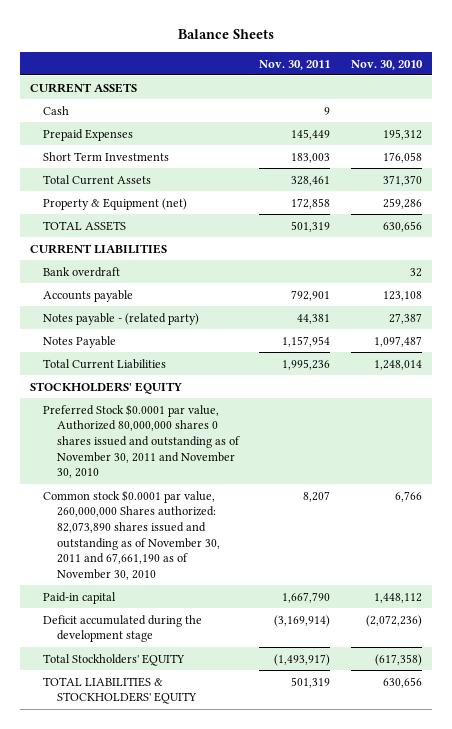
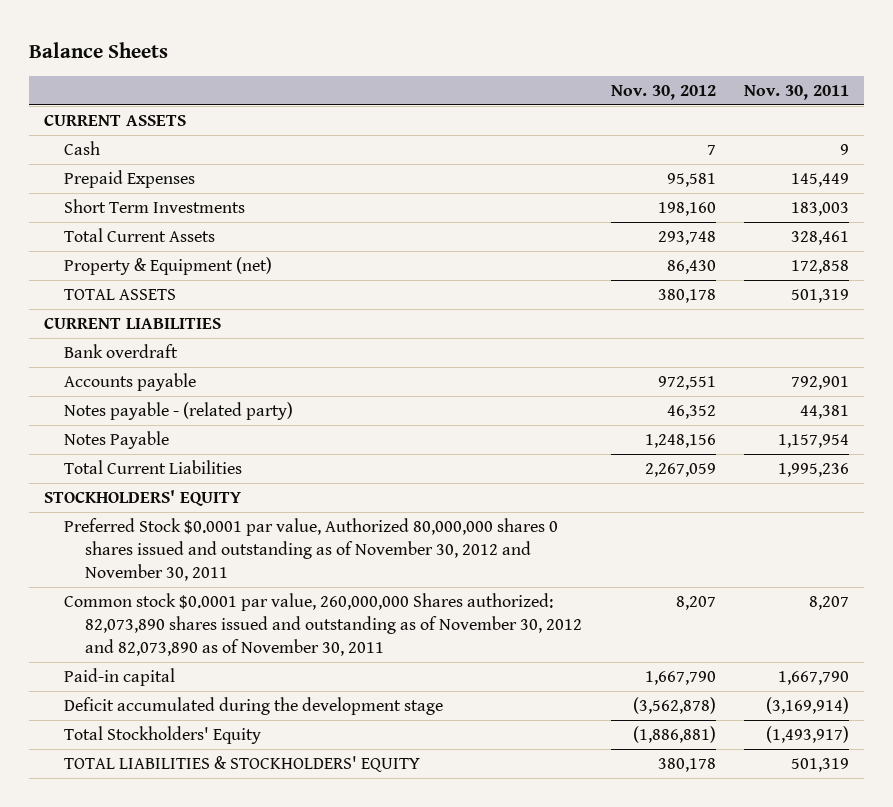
- | Nov. 30, 2011 | Nov. 30, 2010
+ | Nov. 30, 2012 | Nov. 30, 2011
- Preferred Stock $0.0001 par value, Authorized 80,000,000 shares 0 shares issued and outstanding as of November 30, 2011 and November 30, 2010
- Common stock $0.0001 par value, 260,000,000 Shares authorized: 82,073,890 shares issued and outstanding as of November 30, 2011 and 67,661,190 as of November 30, 2010 | 8,207 | 6,766
+ Preferred Stock $0.0001 par value, Authorized 80,000,000 shares 0 shares issued and outstanding as of November 30, 2012 and November 30, 2011
+ Common stock $0.0001 par value, 260,000,000 Shares authorized: 82,073,890 shares issued and outstanding as of November 30, 2012 and 82,073,890 as of November 30, 2011 | 8,207 | 8,207
- Total Stockholders' EQUITY | (1,493,917) | (617,358)
+ Total Stockholders' Equity | (1,886,881) | (1,493,917)

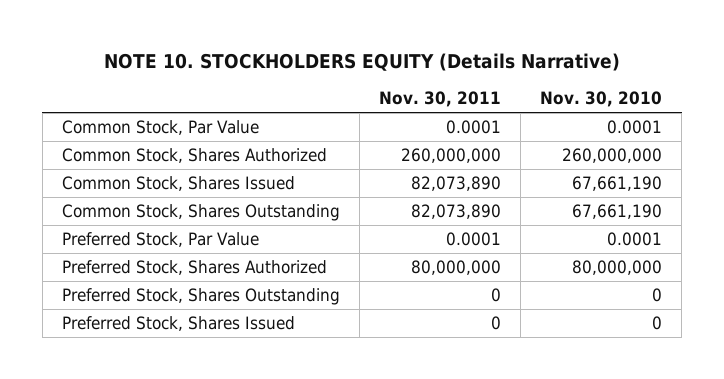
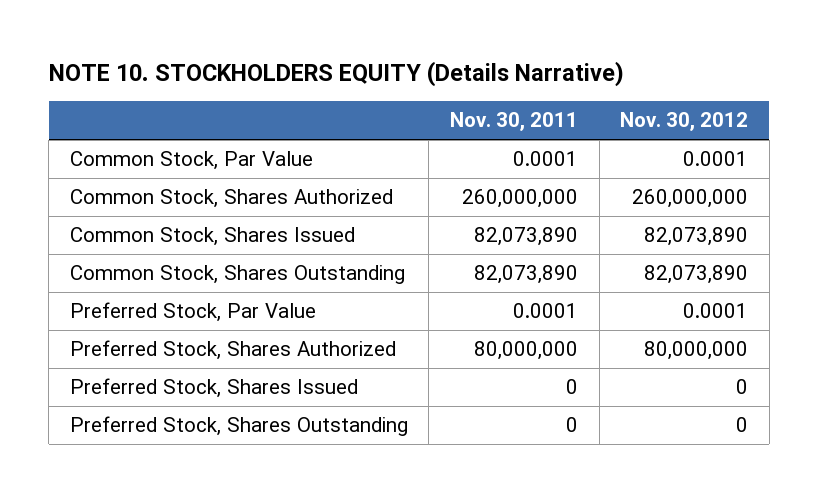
- | Nov. 30, 2011 | Nov. 30, 2010
+ | Nov. 30, 2011 | Nov. 30, 2012
moved down: Preferred Stock, Shares Outstanding | 0 | 0

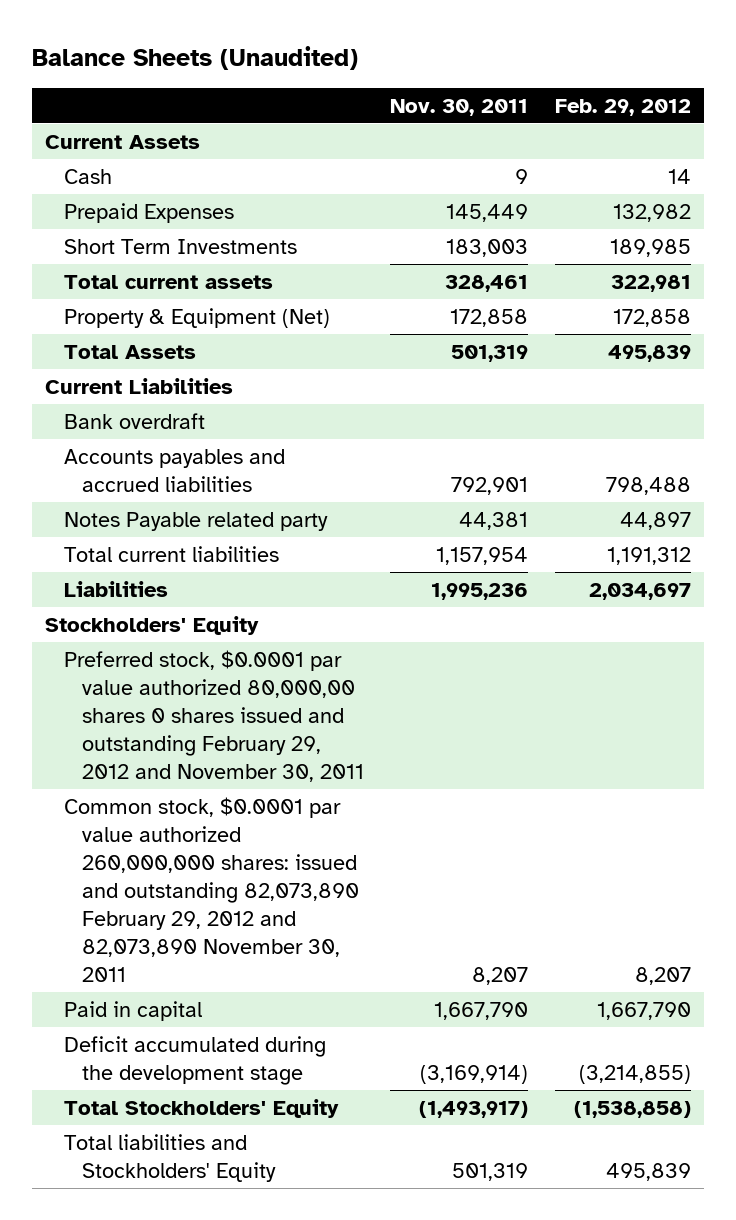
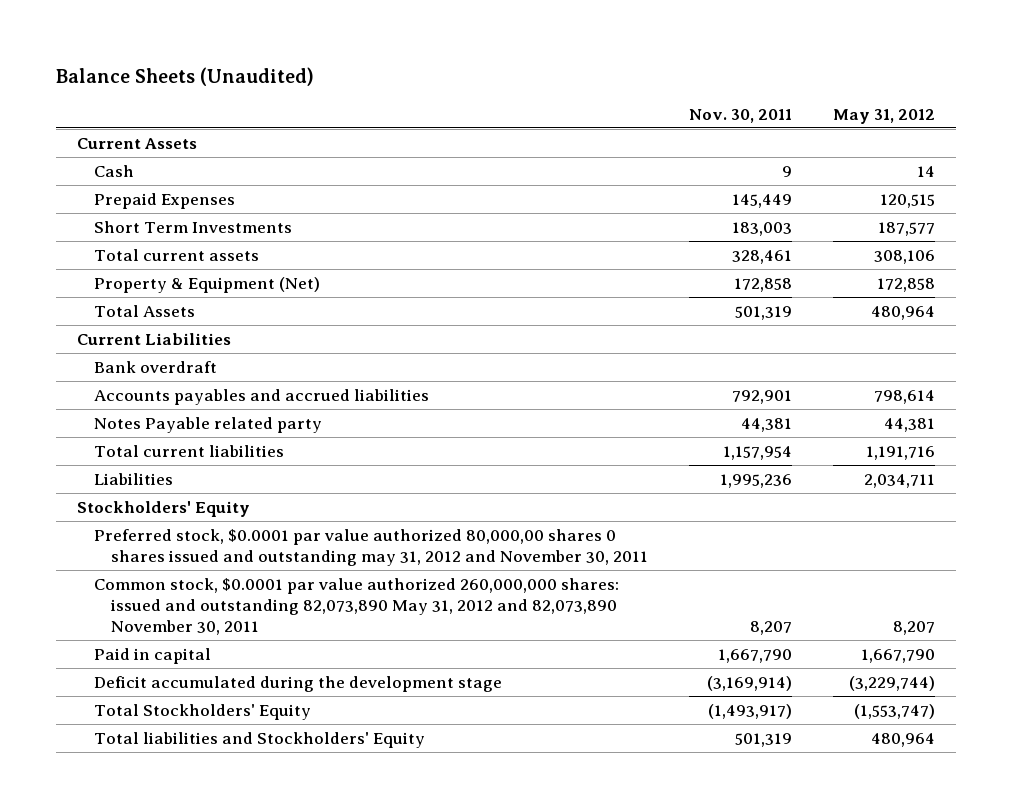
- | Nov. 30, 2011 | Feb. 29, 2012
+ | Nov. 30, 2011 | May 31, 2012
- Preferred stock, $0.0001 par value authorized 80,000,00 shares 0 shares issued and outstanding February 29, 2012 and November 30, 2011
- Common stock, $0.0001 par value authorized 260,000,000 shares: issued and outstanding 82,073,890 February 29, 2012 and 82,073,890 November 30, 2011 | 8,207 | 8,207
+ Preferred stock, $0.0001 par value authorized 80,000,00 shares 0 shares issued and outstanding may 31, 2012 and November 30, 2011
+ Common stock, $0.0001 par value authorized 260,000,000 shares: issued and outstanding 82,073,890 May 31, 2012 and 82,073,890 November 30, 2011 | 8,207 | 8,207

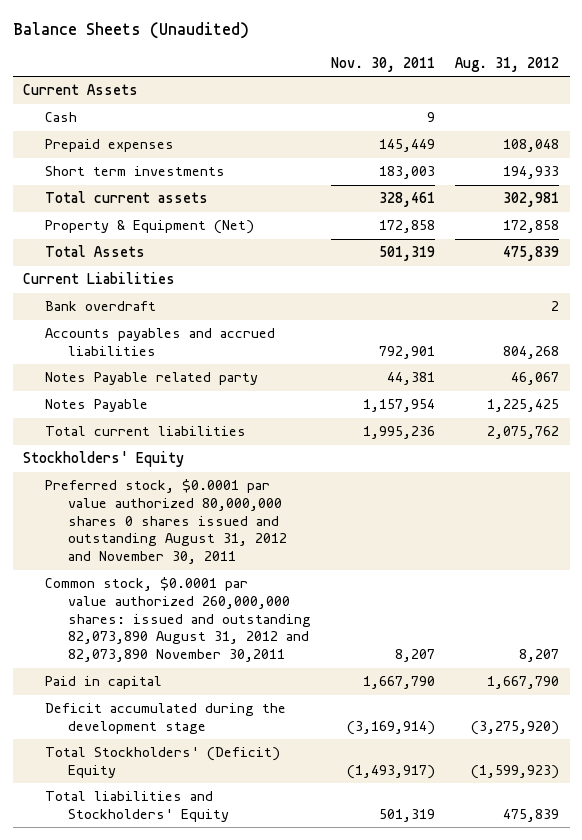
- | Nov. 30, 2011 | May 31, 2012
+ | Nov. 30, 2011 | Aug. 31, 2012
- Prepaid Expenses | 145,449 | 120,515
- Short Term Investments | 183,003 | 187,577
+ Prepaid expenses | 145,449 | 108,048
+ Short term investments | 183,003 | 194,933
- Total current liabilities | 1,157,954 | 1,191,716
- Liabilities | 1,995,236 | 2,034,711
+ Notes Payable | 1,157,954 | 1,225,425
+ Total current liabilities | 1,995,236 | 2,075,762
- Preferred stock, $0.0001 par value authorized 80,000,00 shares 0 shares issued and outstanding may 31, 2012 and November 30, 2011
- Common stock, $0.0001 par value authorized 260,000,000 shares: issued and outstanding 82,073,890 May 31, 2012 and 82,073,890 November 30, 2011 | 8,207 | 8,207
+ Preferred stock, $0.0001 par value authorized 80,000,000 shares 0 shares issued and outstanding August 31, 2012 and November 30, 2011
+ Common stock, $0.0001 par value authorized 260,000,000 shares: issued and outstanding 82,073,890 August 31, 2012 and 82,073,890 November 30,2011 | 8,207 | 8,207
- Total Stockholders' Equity | (1,493,917) | (1,553,747)
+ Total Stockholders' (Deficit) Equity | (1,493,917) | (1,599,923)

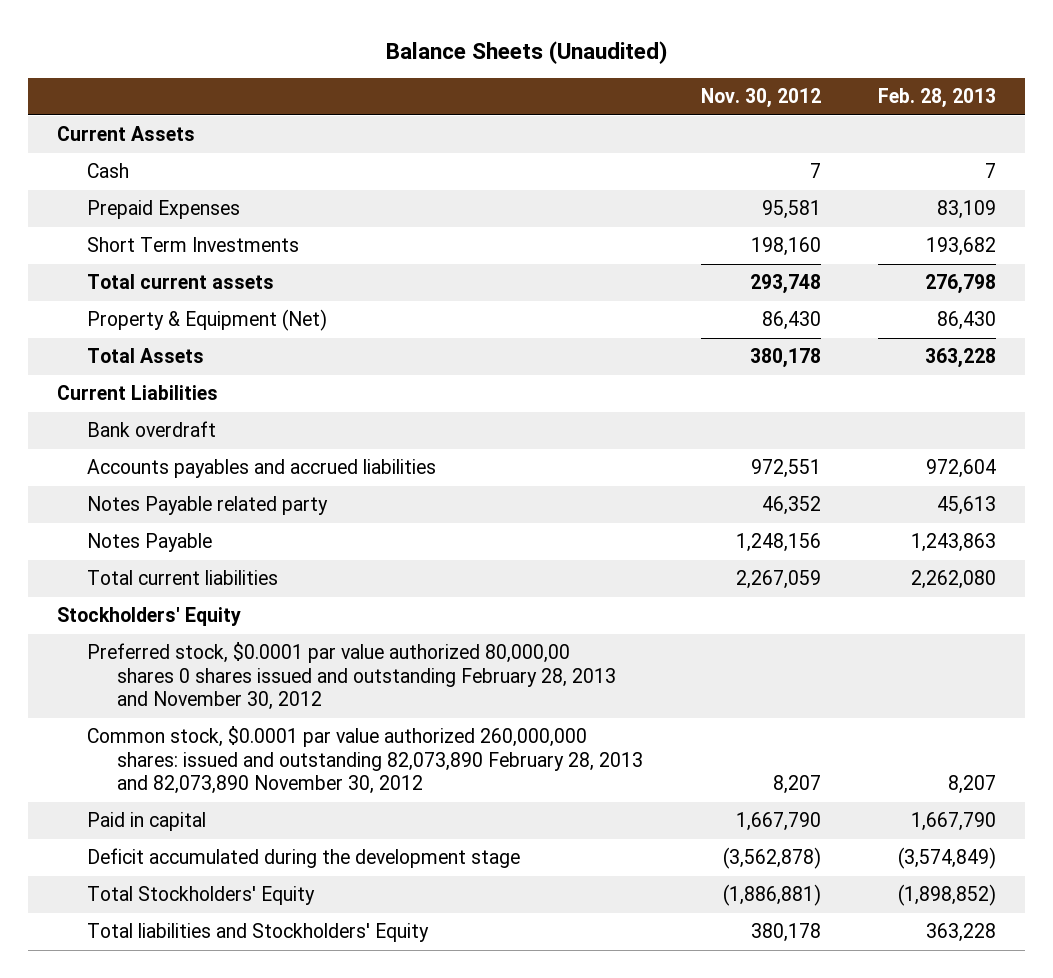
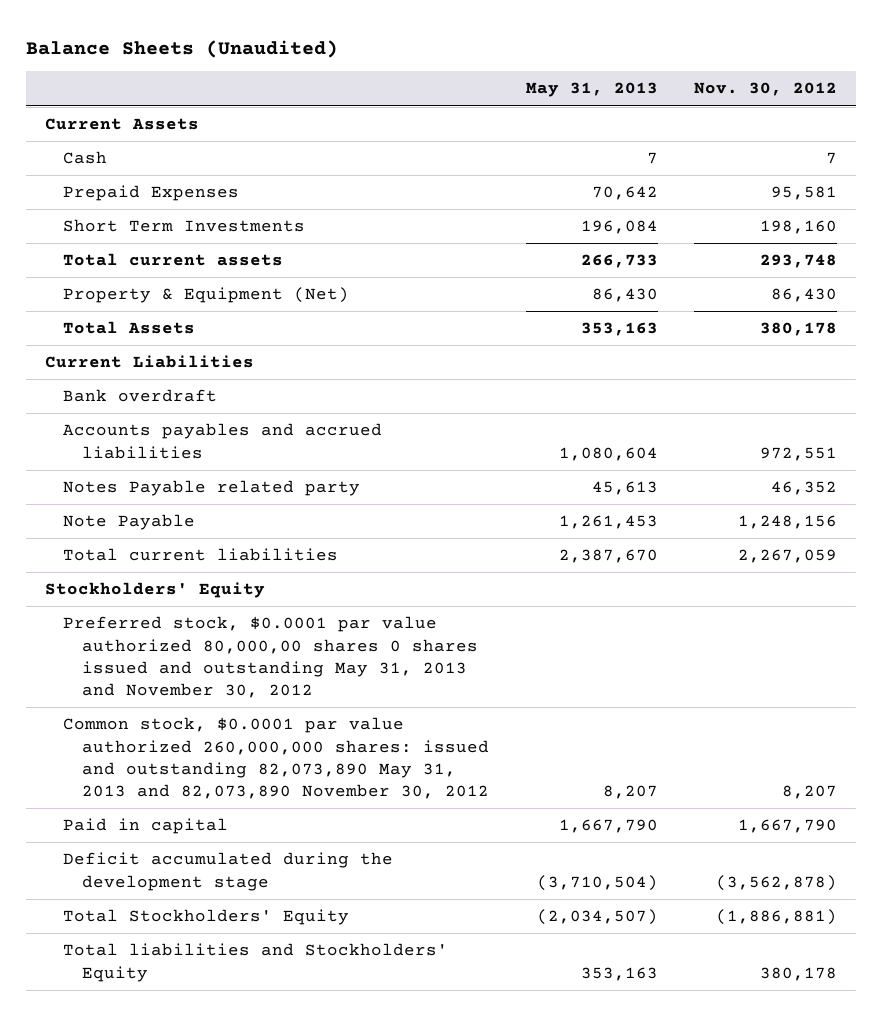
- | Nov. 30, 2012 | Feb. 28, 2013
+ | May 31, 2013 | Nov. 30, 2012
- Notes Payable | 1,248,156 | 1,243,863
+ Note Payable | 1,261,453 | 1,248,156
- Preferred stock, $0.0001 par value authorized 80,000,00 shares 0 shares issued and outstanding February 28, 2013 and November 30, 2012
- Common stock, $0.0001 par value authorized 260,000,000 shares: issued and outstanding 82,073,890 February 28, 2013 and 82,073,890 November 30, 2012 | 8,207 | 8,207
+ Preferred stock, $0.0001 par value authorized 80,000,00 shares 0 shares issued and outstanding May 31, 2013 and November 30, 2012
+ Common stock, $0.0001 par value authorized 260,000,000 shares: issued and outstanding 82,073,890 May 31, 2013 and 82,073,890 November 30, 2012 | 8,207 | 8,207

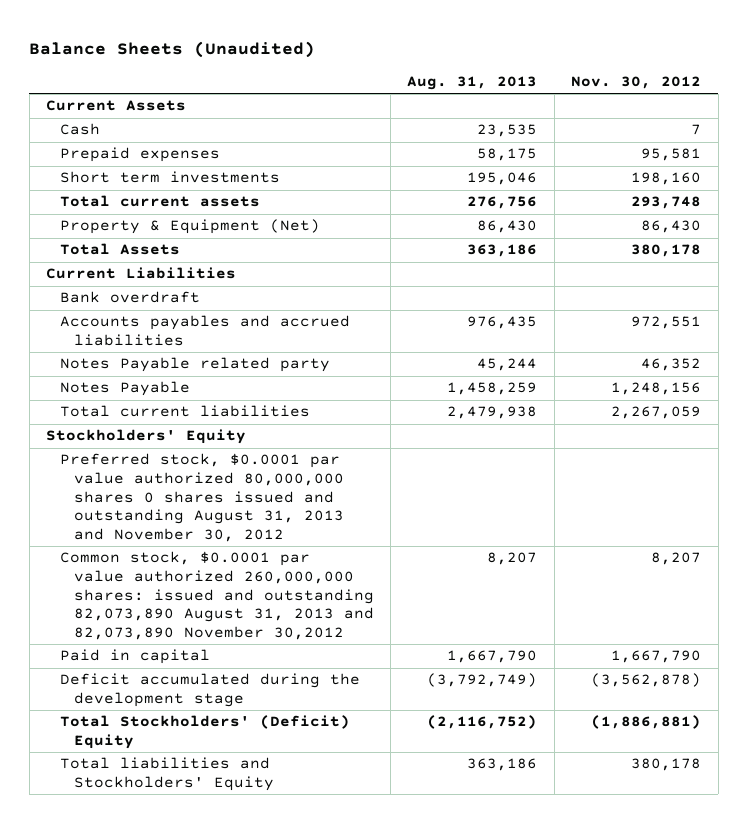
- | May 31, 2013 | Nov. 30, 2012
+ | Aug. 31, 2013 | Nov. 30, 2012
- Prepaid Expenses | 70,642 | 95,581
- Short Term Investments | 196,084 | 198,160
+ Prepaid expenses | 58,175 | 95,581
+ Short term investments | 195,046 | 198,160
- Note Payable | 1,261,453 | 1,248,156
+ Notes Payable | 1,458,259 | 1,248,156
- Preferred stock, $0.0001 par value authorized 80,000,00 shares 0 shares issued and outstanding May 31, 2013 and November 30, 2012
- Common stock, $0.0001 par value authorized 260,000,000 shares: issued and outstanding 82,073,890 May 31, 2013 and 82,073,890 November 30, 2012 | 8,207 | 8,207
+ Preferred stock, $0.0001 par value authorized 80,000,000 shares 0 shares issued and outstanding August 31, 2013 and November 30, 2012
+ Common stock, $0.0001 par value authorized 260,000,000 shares: issued and outstanding 82,073,890 August 31, 2013 and 82,073,890 November 30,2012 | 8,207 | 8,207
- Total Stockholders' Equity | (2,034,507) | (1,886,881)
+ Total Stockholders' (Deficit) Equity | (2,116,752) | (1,886,881)

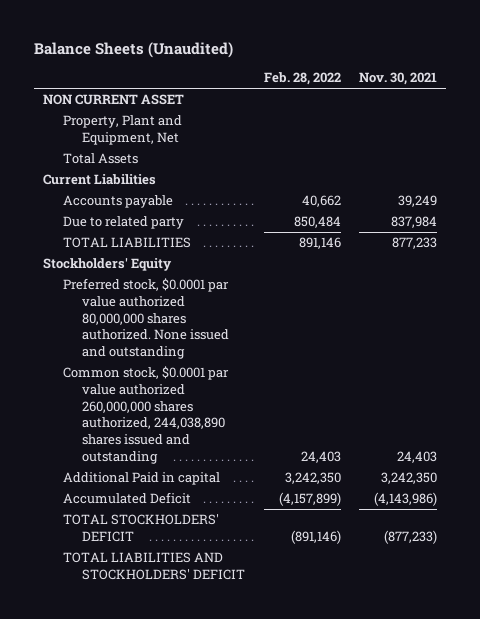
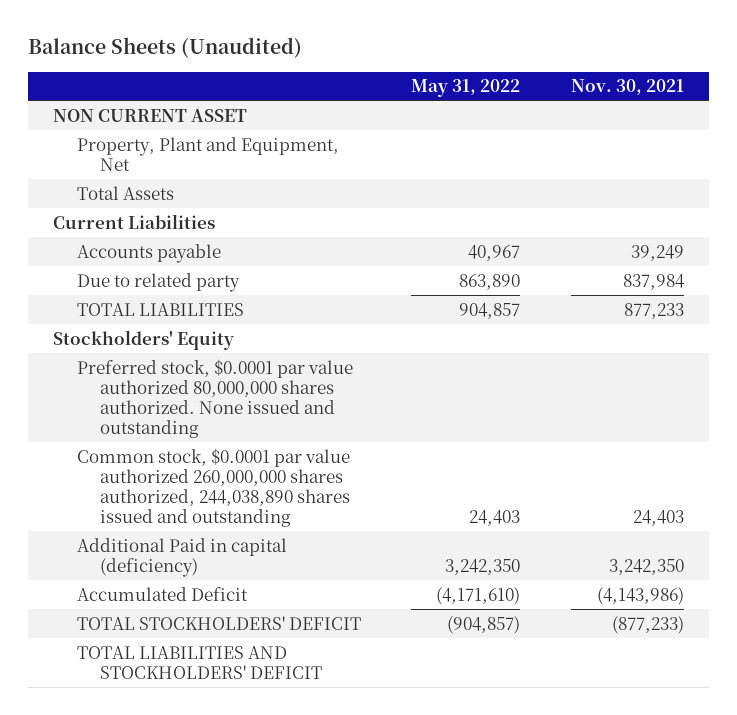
- | Feb. 28, 2022 | Nov. 30, 2021
+ | May 31, 2022 | Nov. 30, 2021
- Additional Paid in capital | 3,242,350 | 3,242,350
+ Additional Paid in capital (deficiency) | 3,242,350 | 3,242,350

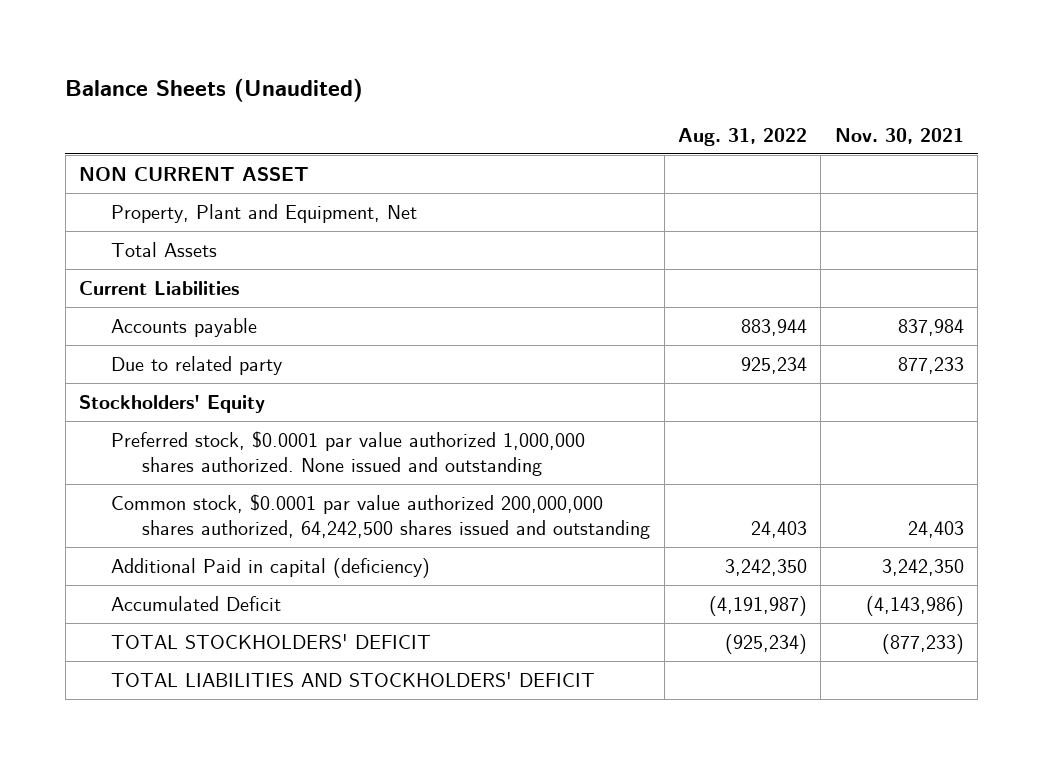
- | May 31, 2022 | Nov. 30, 2021
+ | Aug. 31, 2022 | Nov. 30, 2021
- Accounts payable | 40,967 | 39,249
- Due to related party | 863,890 | 837,984
- TOTAL LIABILITIES | 904,857 | 877,233
+ Accounts payable | 883,944 | 837,984
+ Due to related party | 925,234 | 877,233
- Preferred stock, $0.0001 par value authorized 80,000,000 shares authorized. None issued and outstanding
- Common stock, $0.0001 par value authorized 260,000,000 shares authorized, 244,038,890 shares issued and outstanding | 24,403 | 24,403
+ Preferred stock, $0.0001 par value authorized 1,000,000 shares authorized. None issued and outstanding
+ Common stock, $0.0001 par value authorized 200,000,000 shares authorized, 64,242,500 shares issued and outstanding | 24,403 | 24,403

